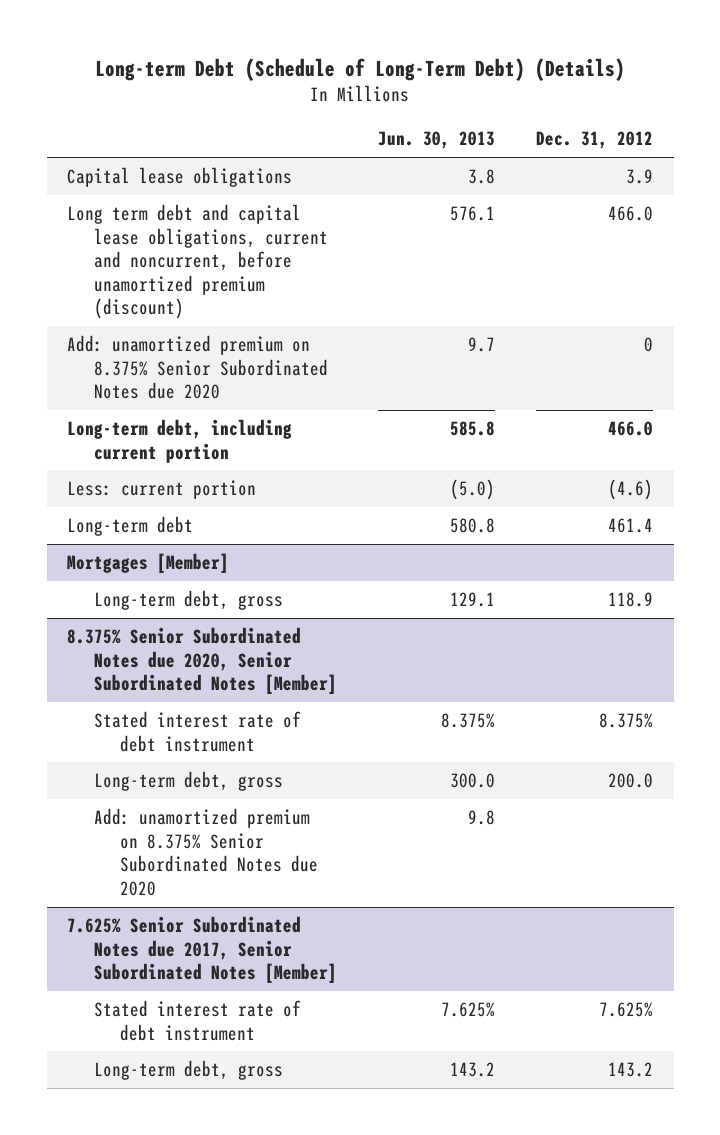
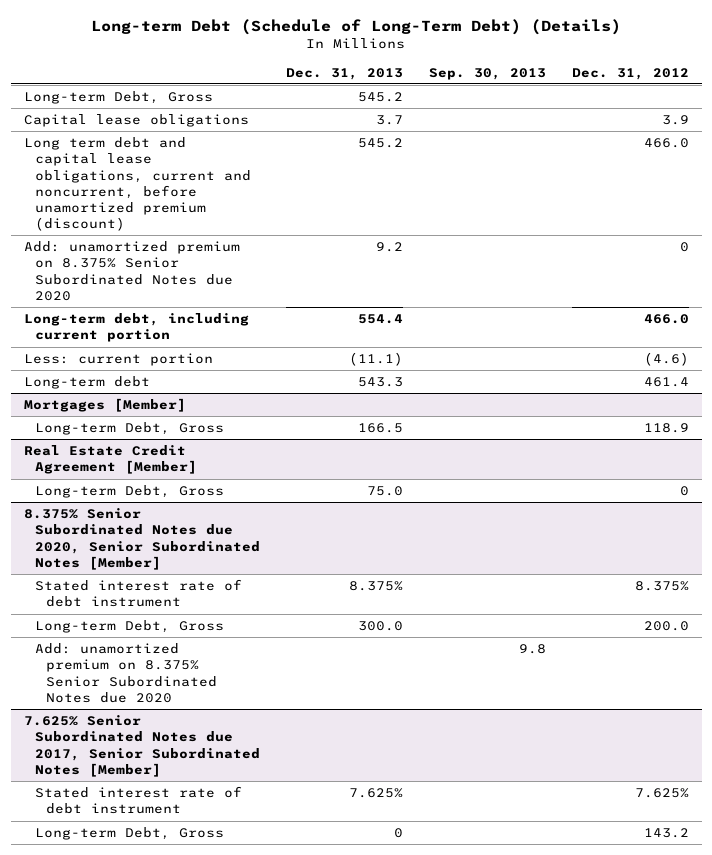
- | Jun. 30, 2013 | Dec. 31, 2012
+ | Dec. 31, 2013 | Sep. 30, 2013 | Dec. 31, 2012
+ Long-term Debt, Gross | 545.2 | |
@ Mortgages [Member]
- Long-term debt, gross | 129.1 | 118.9
+ Long-term Debt, Gross | 166.5 | | 118.9
+ Real Estate Credit Agreement [Member]
+ Long-term Debt, Gross | 75.0 | | 0
@ 8.375% Senior Subordinated Notes due 2020, Senior Subordinated Notes [Member]
- Long-term debt, gross | 300.0 | 200.0
+ Long-term Debt, Gross | 300.0 | | 200.0
@ 7.625% Senior Subordinated Notes due 2017, Senior Subordinated Notes [Member]
- Long-term debt, gross | 143.2 | 143.2
+ Long-term Debt, Gross | 0 | | 143.2

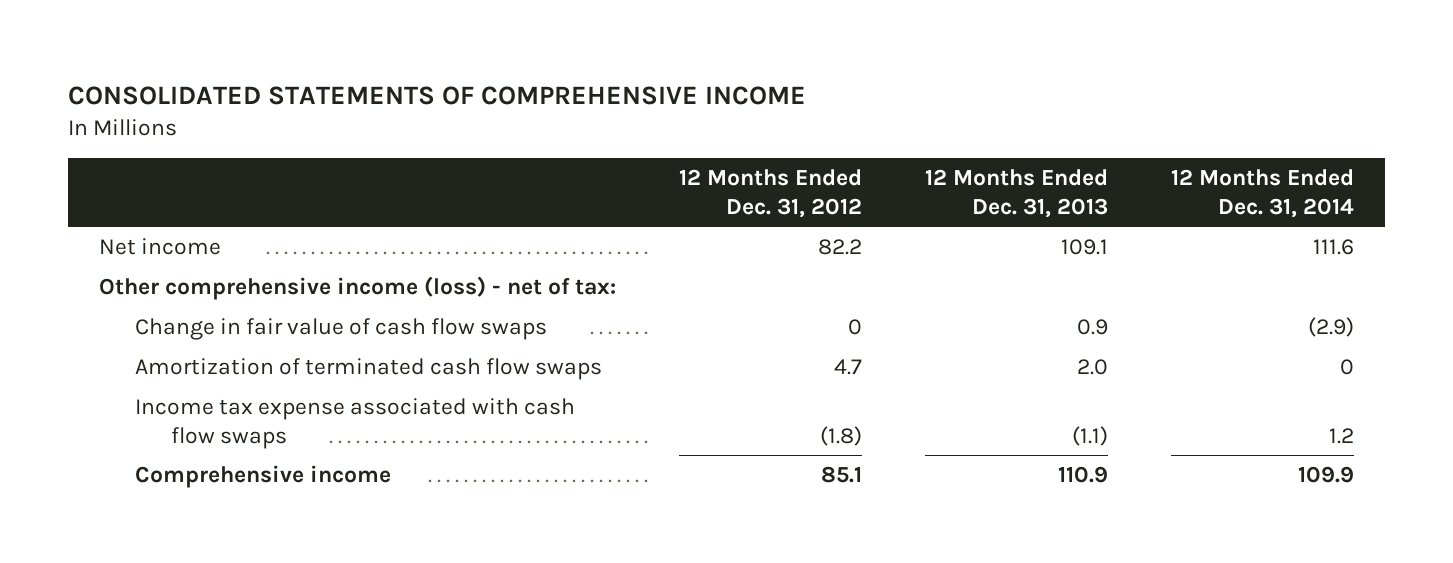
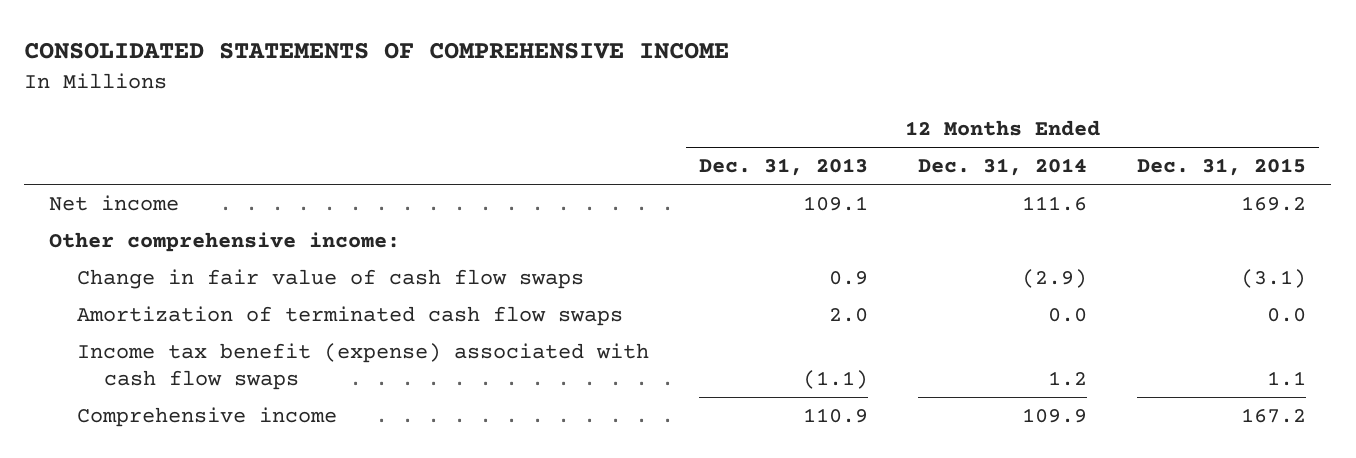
- | 12 Months Ended Dec. 31, 2012 | 12 Months Ended Dec. 31, 2013 | 12 Months Ended Dec. 31, 2014
+ | 12 Months Ended Dec. 31, 2013 | 12 Months Ended Dec. 31, 2014 | 12 Months Ended Dec. 31, 2015
- Other comprehensive income (loss) - net of tax:
+ Other comprehensive income:
- Amortization of terminated cash flow swaps | 4.7 | 2.0 | 0
- Income tax expense associated with cash flow swaps | (1.8) | (1.1) | 1.2
+ Amortization of terminated cash flow swaps | 2.0 | 0.0 | 0.0
+ Income tax benefit (expense) associated with cash flow swaps | (1.1) | 1.2 | 1.1

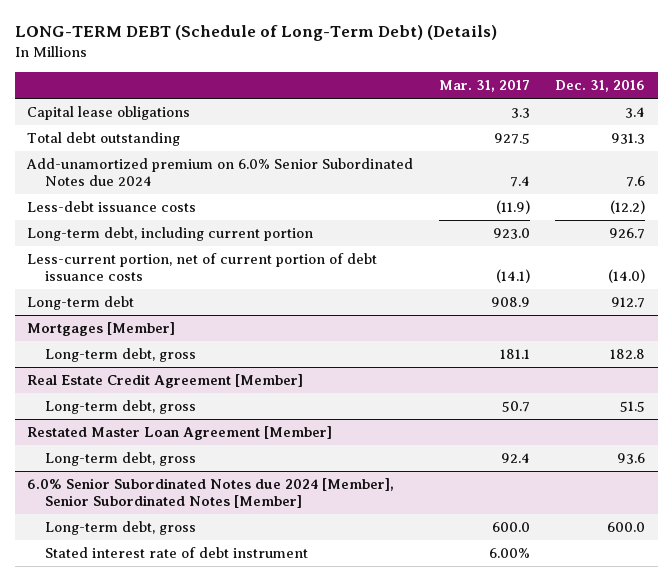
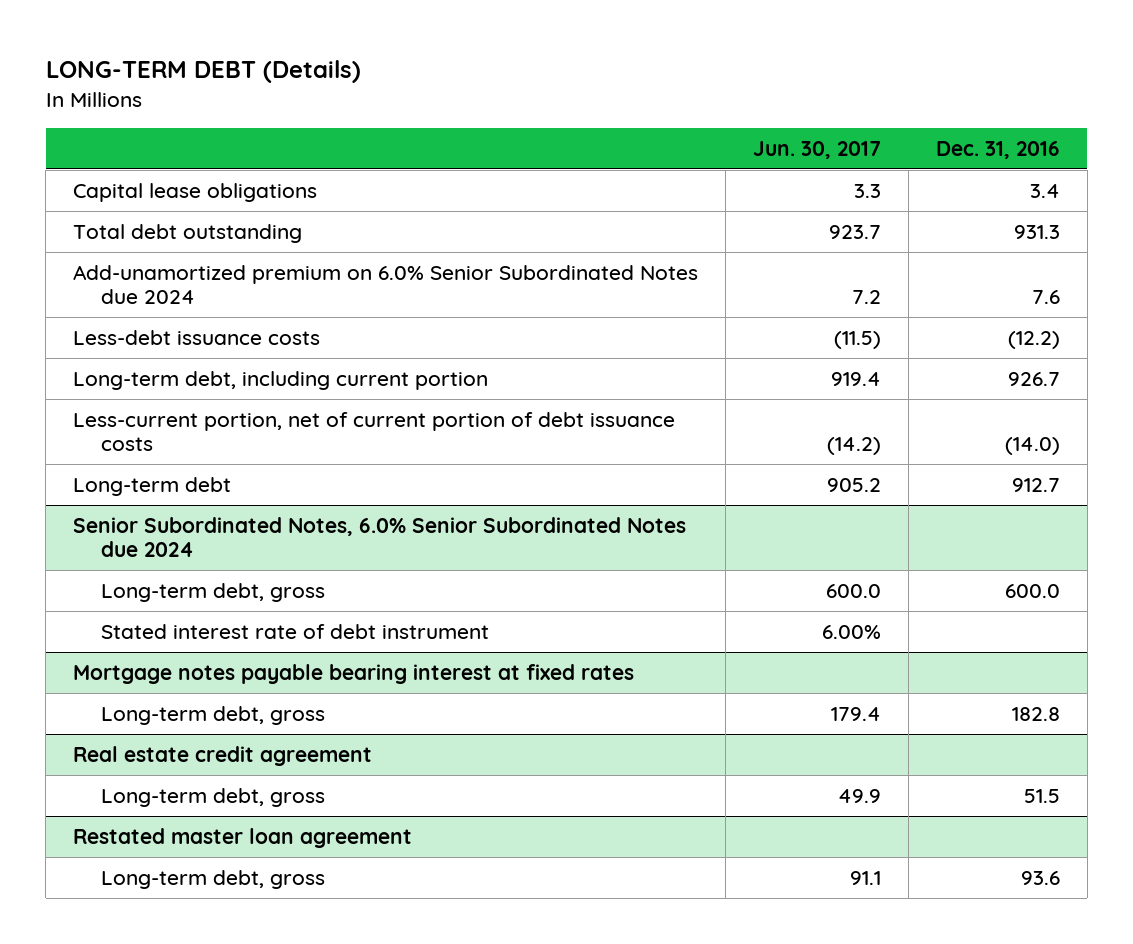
- LONG-TERM DEBT (Schedule of Long-Term Debt) (Details)
+ LONG-TERM DEBT (Details)
- | Mar. 31, 2017 | Dec. 31, 2016
+ | Jun. 30, 2017 | Dec. 31, 2016
- Mortgages [Member]
+ Senior Subordinated Notes, 6.0% Senior Subordinated Notes due 2024
+ Long-term debt, gross | 600.0 | 600.0
+ Stated interest rate of debt instrument | 6.00% |
+ Mortgage notes payable bearing interest at fixed rates
- Real Estate Credit Agreement [Member]
+ Real estate credit agreement
- Restated Master Loan Agreement [Member]
+ Restated master loan agreement
- 6.0% Senior Subordinated Notes due 2024 [Member], Senior Subordinated Notes [Member]
- Long-term debt, gross | 600.0 | 600.0
- Stated interest rate of debt instrument | 6.00% |

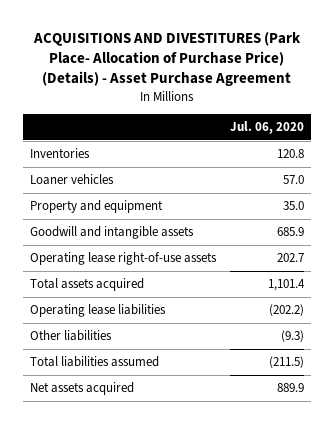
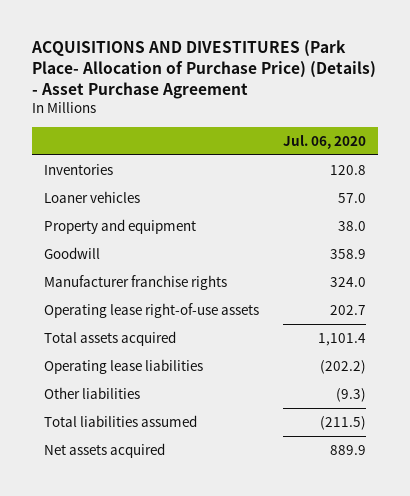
- Property and equipment | 35.0
- Goodwill and intangible assets | 685.9
+ Property and equipment | 38.0
+ Goodwill | 358.9
+ Manufacturer franchise rights | 324.0

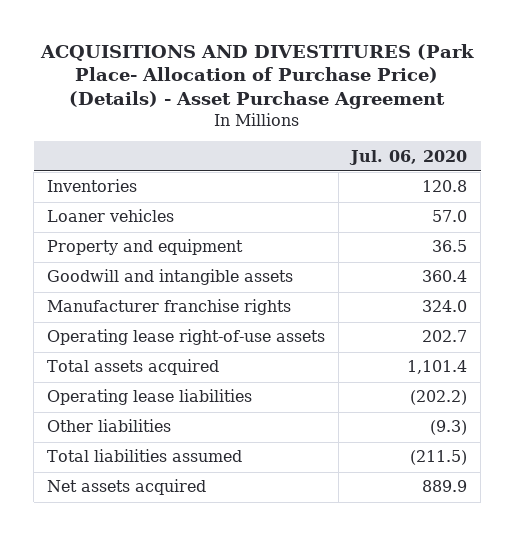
- Property and equipment | 38.0
- Goodwill | 358.9
+ Property and equipment | 36.5
+ Goodwill and intangible assets | 360.4

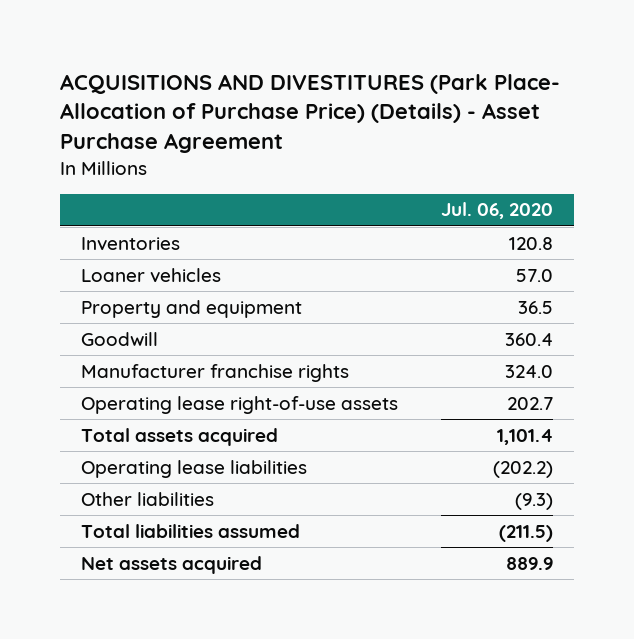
- Goodwill and intangible assets | 360.4
+ Goodwill | 360.4

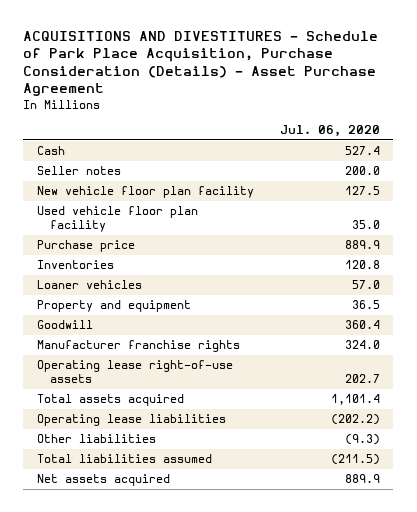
- ACQUISITIONS AND DIVESTITURES (Park Place- Allocation of Purchase Price) (Details) - Asset Purchase Agreement
+ ACQUISITIONS AND DIVESTITURES - Schedule of Park Place Acquisition, Purchase Consideration (Details) - Asset Purchase Agreement
+ Cash | 527.4
+ Seller notes | 200.0
+ New vehicle floor plan facility | 127.5
+ Used vehicle floor plan facility | 35.0
+ Purchase price | 889.9

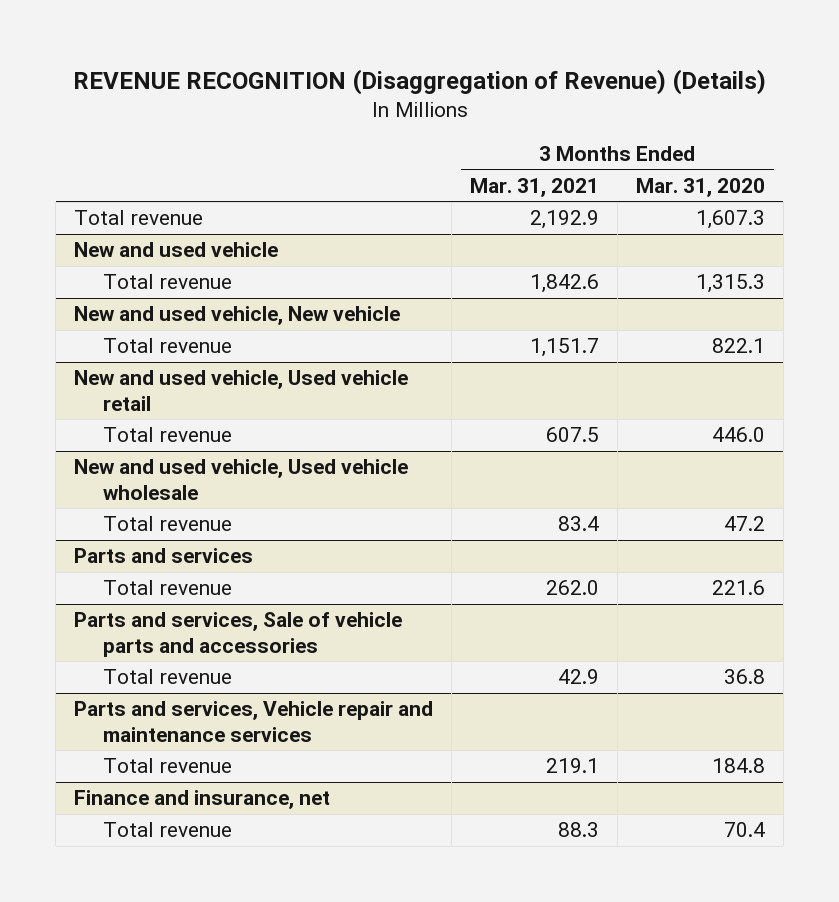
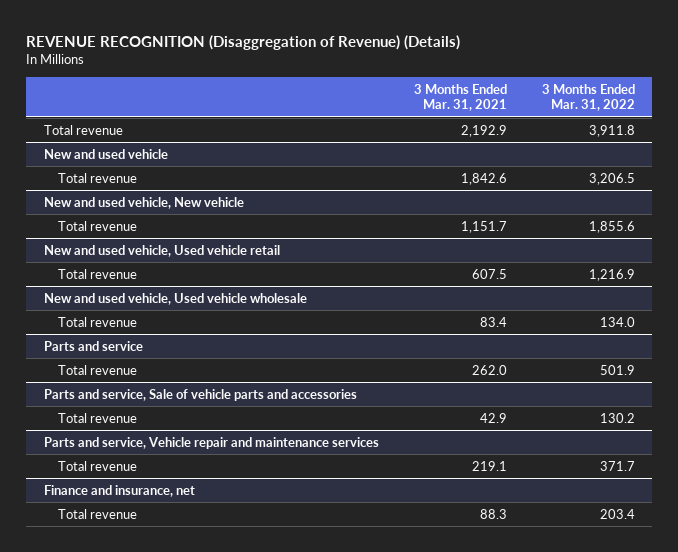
- | 3 Months Ended Mar. 31, 2021 | 3 Months Ended Mar. 31, 2020
+ | 3 Months Ended Mar. 31, 2021 | 3 Months Ended Mar. 31, 2022
- Parts and services
+ Parts and service
- Parts and services, Sale of vehicle parts and accessories
+ Parts and service, Sale of vehicle parts and accessories
- Parts and services, Vehicle repair and maintenance services
+ Parts and service, Vehicle repair and maintenance services

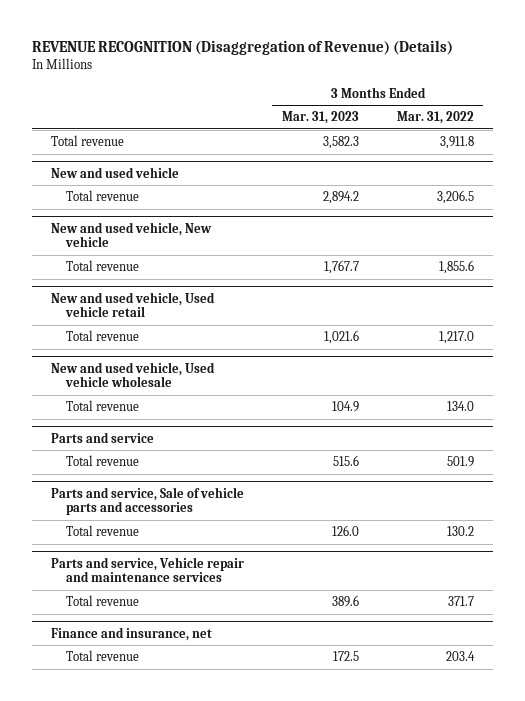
- | 3 Months Ended Mar. 31, 2021 | 3 Months Ended Mar. 31, 2022
+ | 3 Months Ended Mar. 31, 2023 | 3 Months Ended Mar. 31, 2022
@ New and used vehicle, Used vehicle retail
- Total revenue | 607.5 | 1,216.9
+ Total revenue | 1,021.6 | 1,217.0

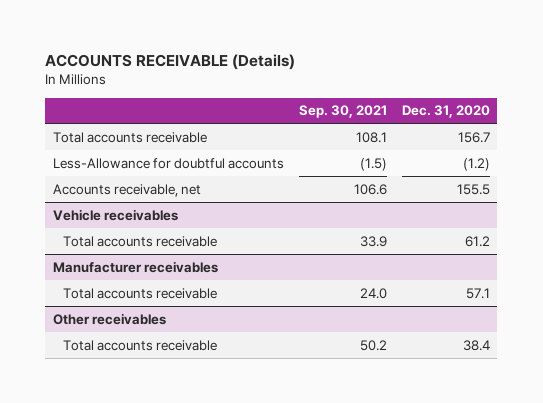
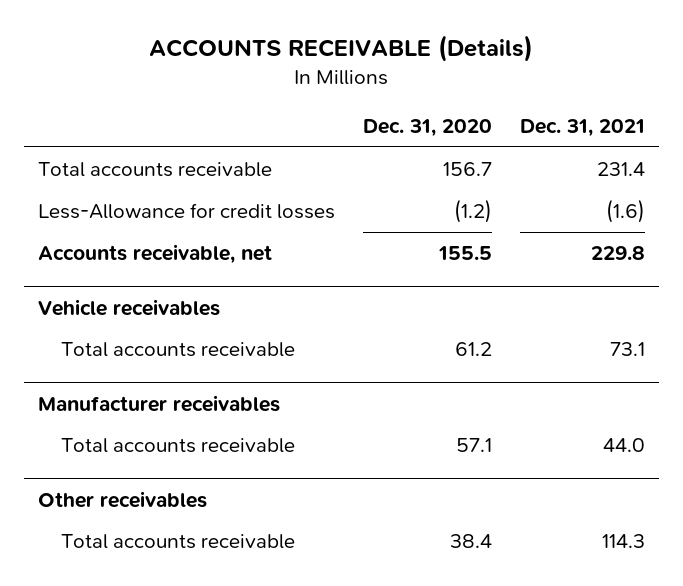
- | Sep. 30, 2021 | Dec. 31, 2020
+ | Dec. 31, 2020 | Dec. 31, 2021
- Less-Allowance for doubtful accounts | (1.5) | (1.2)
+ Less-Allowance for credit losses | (1.2) | (1.6)

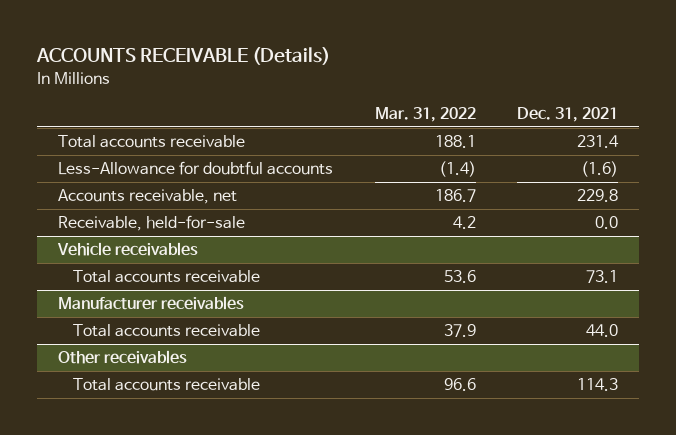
- | Dec. 31, 2020 | Dec. 31, 2021
+ | Mar. 31, 2022 | Dec. 31, 2021
- Less-Allowance for credit losses | (1.2) | (1.6)
+ Less-Allowance for doubtful accounts | (1.4) | (1.6)
+ Receivable, held-for-sale | 4.2 | 0.0

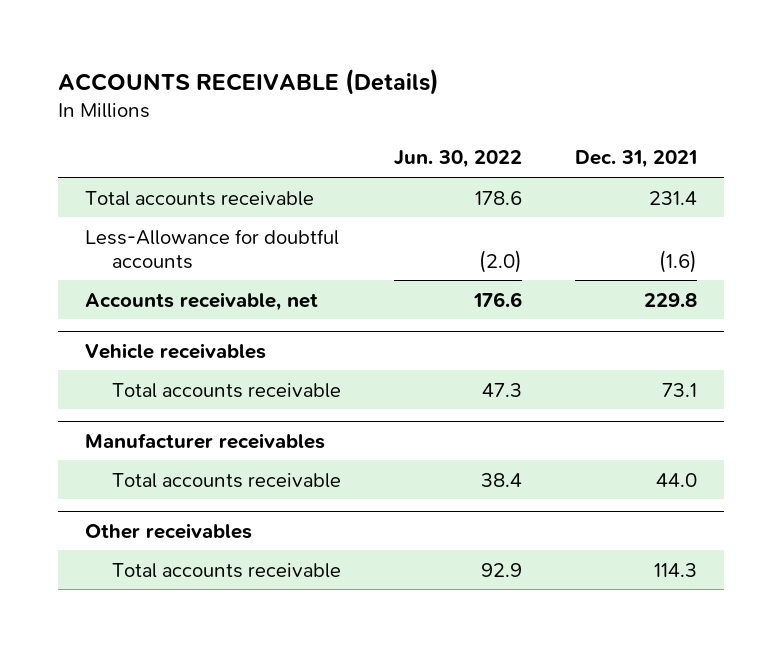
- | Mar. 31, 2022 | Dec. 31, 2021
+ | Jun. 30, 2022 | Dec. 31, 2021
- Receivable, held-for-sale | 4.2 | 0.0

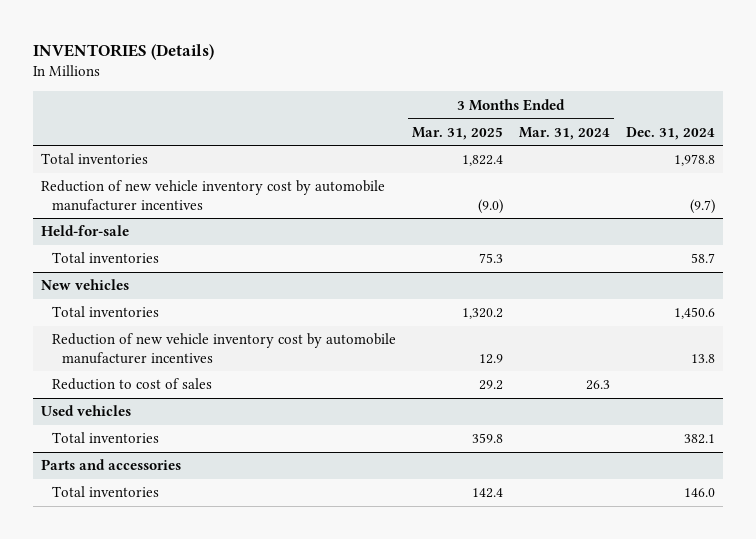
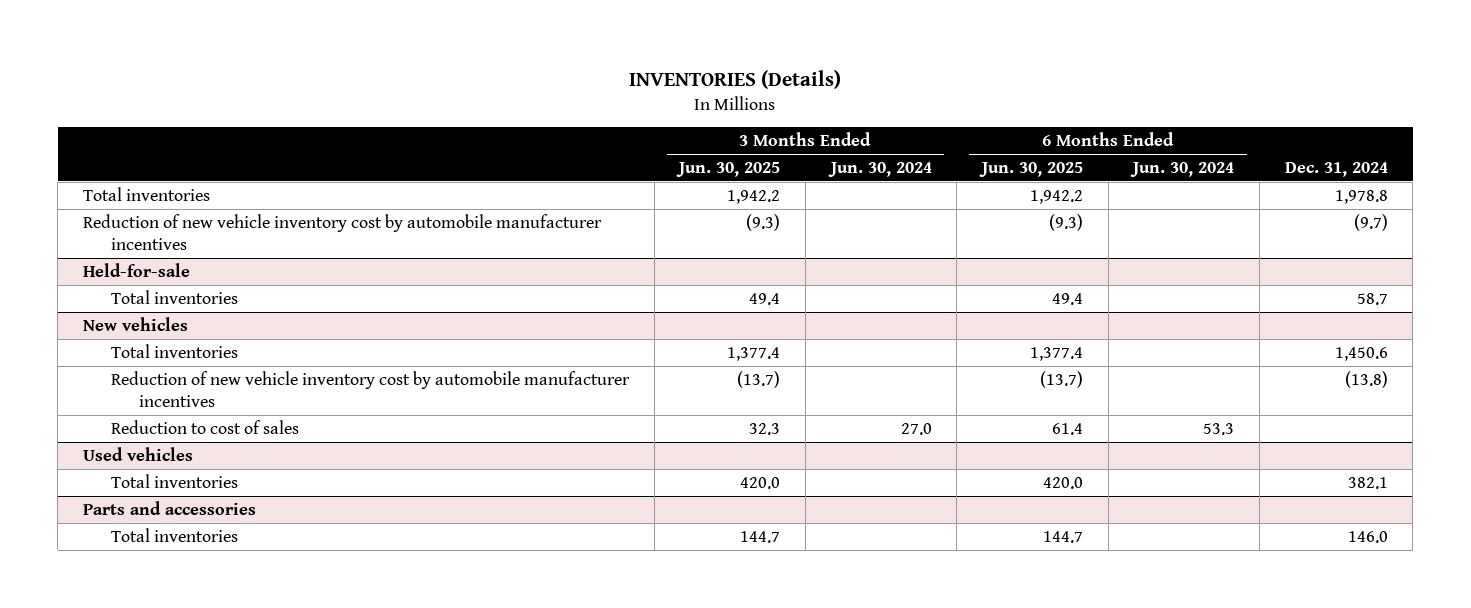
- | 3 Months Ended Mar. 31, 2025 | 3 Months Ended Mar. 31, 2024 | Dec. 31, 2024
+ | 3 Months Ended Jun. 30, 2025 | 3 Months Ended Jun. 30, 2024 | 6 Months Ended Jun. 30, 2025 | 6 Months Ended Jun. 30, 2024 | Dec. 31, 2024
@ New vehicles
- Reduction of new vehicle inventory cost by automobile manufacturer incentives | 12.9 | | 13.8
+ Reduction of new vehicle inventory cost by automobile manufacturer incentives | (13.7) | | (13.7) | | (13.8)

